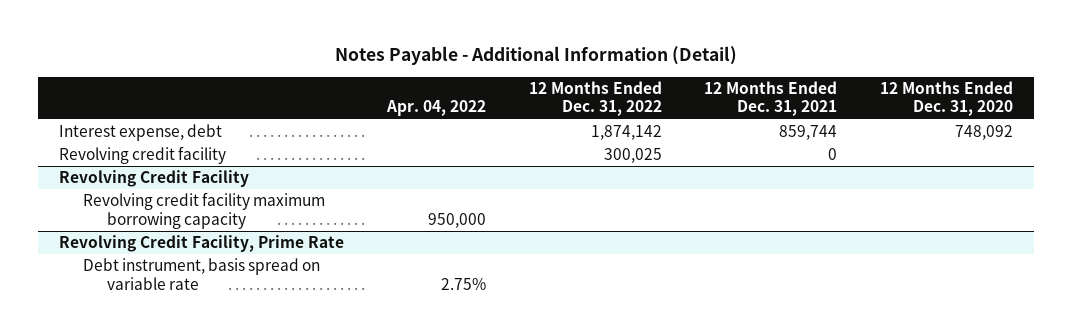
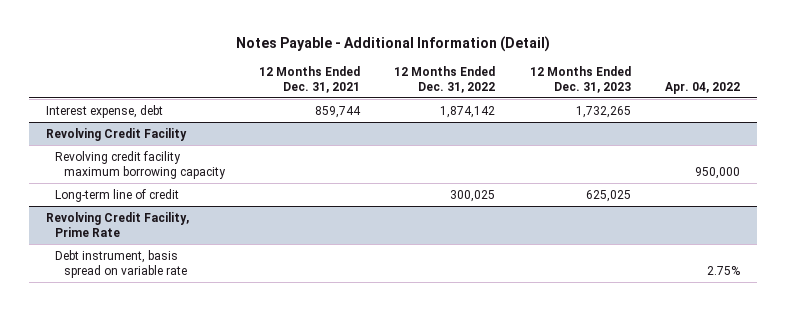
- | Apr. 04, 2022 | 12 Months Ended Dec. 31, 2022 | 12 Months Ended Dec. 31, 2021 | 12 Months Ended Dec. 31, 2020
+ | 12 Months Ended Dec. 31, 2021 | 12 Months Ended Dec. 31, 2022 | 12 Months Ended Dec. 31, 2023 | Apr. 04, 2022
- Revolving credit facility | | 300,025 | 0 |
@ Revolving Credit Facility
+ Long-term line of credit | | 300,025 | 625,025 |

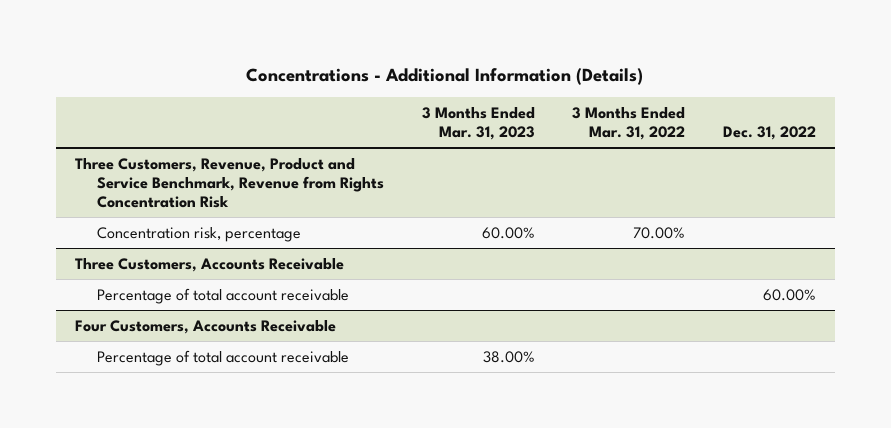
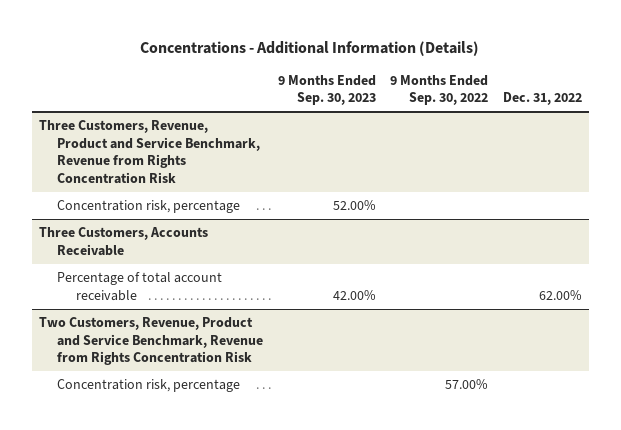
- | 3 Months Ended Mar. 31, 2023 | 3 Months Ended Mar. 31, 2022 | Dec. 31, 2022
+ | 9 Months Ended Sep. 30, 2023 | 9 Months Ended Sep. 30, 2022 | Dec. 31, 2022
@ Three Customers, Accounts Receivable
- Percentage of total account receivable | | | 60.00%
- Four Customers, Accounts Receivable
- Percentage of total account receivable | 38.00% | |
@ Three Customers, Accounts Receivable
+ Percentage of total account receivable | 42.00% | | 62.00%
+ Two Customers, Revenue, Product and Service Benchmark, Revenue from Rights Concentration Risk
+ Concentration risk, percentage | | 57.00% |

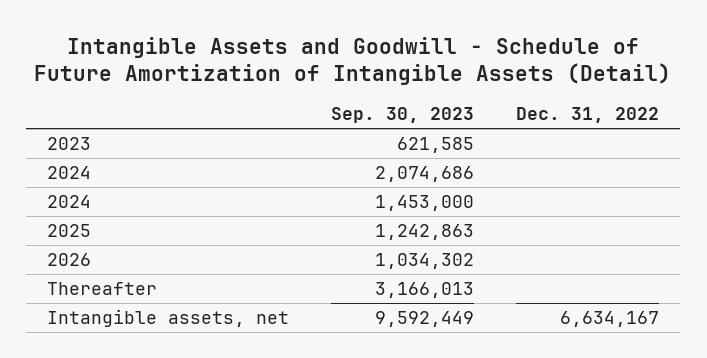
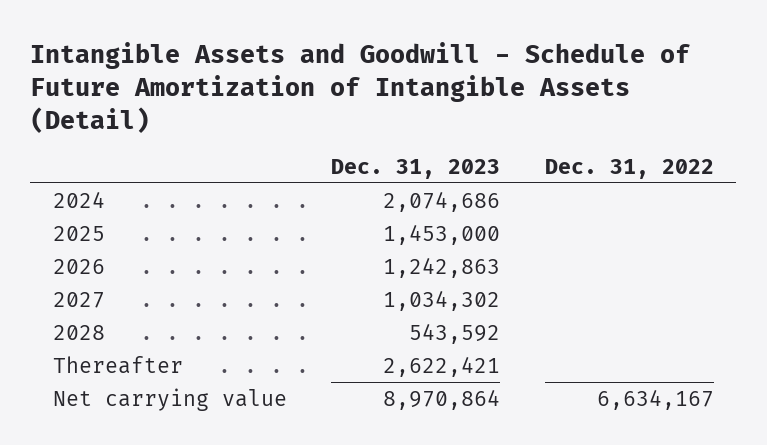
- | Sep. 30, 2023 | Dec. 31, 2022
+ | Dec. 31, 2023 | Dec. 31, 2022
- 2023 | 621,585 |
- 2024 | 1,453,000 |
+ 2027 | 1,034,302 |
+ 2028 | 543,592 |
- Intangible assets, net | 9,592,449 | 6,634,167
+ Net carrying value | 8,970,864 | 6,634,167

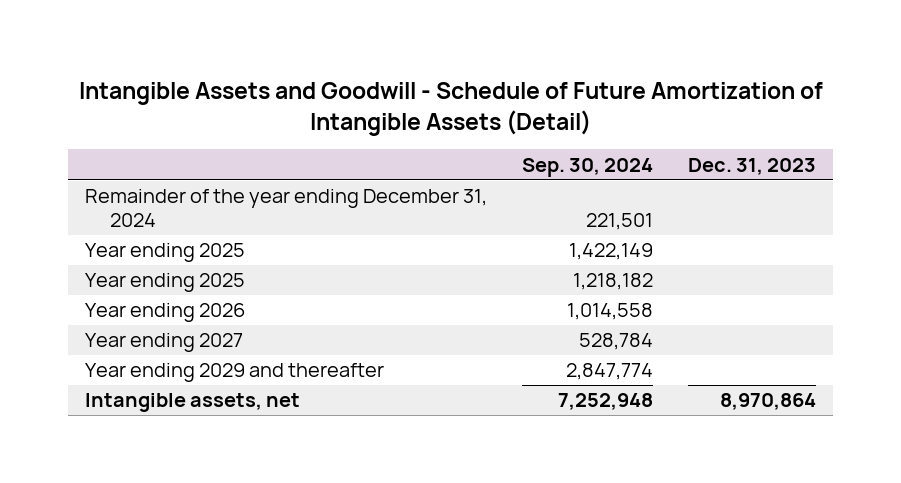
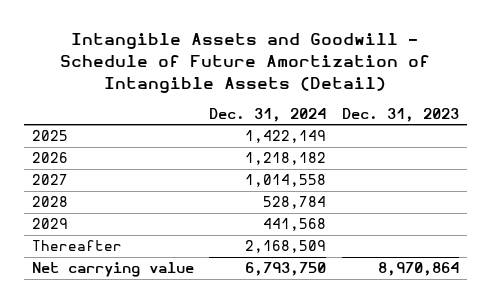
- | Sep. 30, 2024 | Dec. 31, 2023
+ | Dec. 31, 2024 | Dec. 31, 2023
- Remainder of the year ending December 31, 2024 | 221,501 |
- Year ending 2025 | 1,422,149 |
- Year ending 2025 | 1,218,182 |
- Year ending 2026 | 1,014,558 |
- Year ending 2027 | 528,784 |
- Year ending 2029 and thereafter | 2,847,774 |
- Intangible assets, net | 7,252,948 | 8,970,864
+ 2025 | 1,422,149 |
+ 2026 | 1,218,182 |
+ 2027 | 1,014,558 |
+ 2028 | 528,784 |
+ 2029 | 441,568 |
+ Thereafter | 2,168,509 |
+ Net carrying value | 6,793,750 | 8,970,864

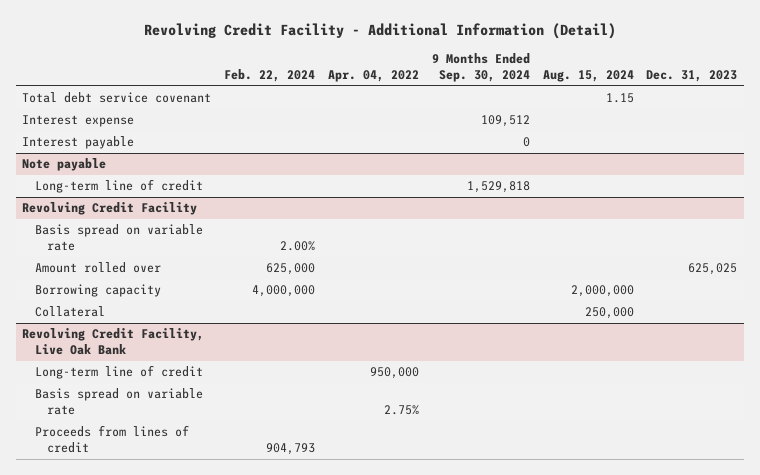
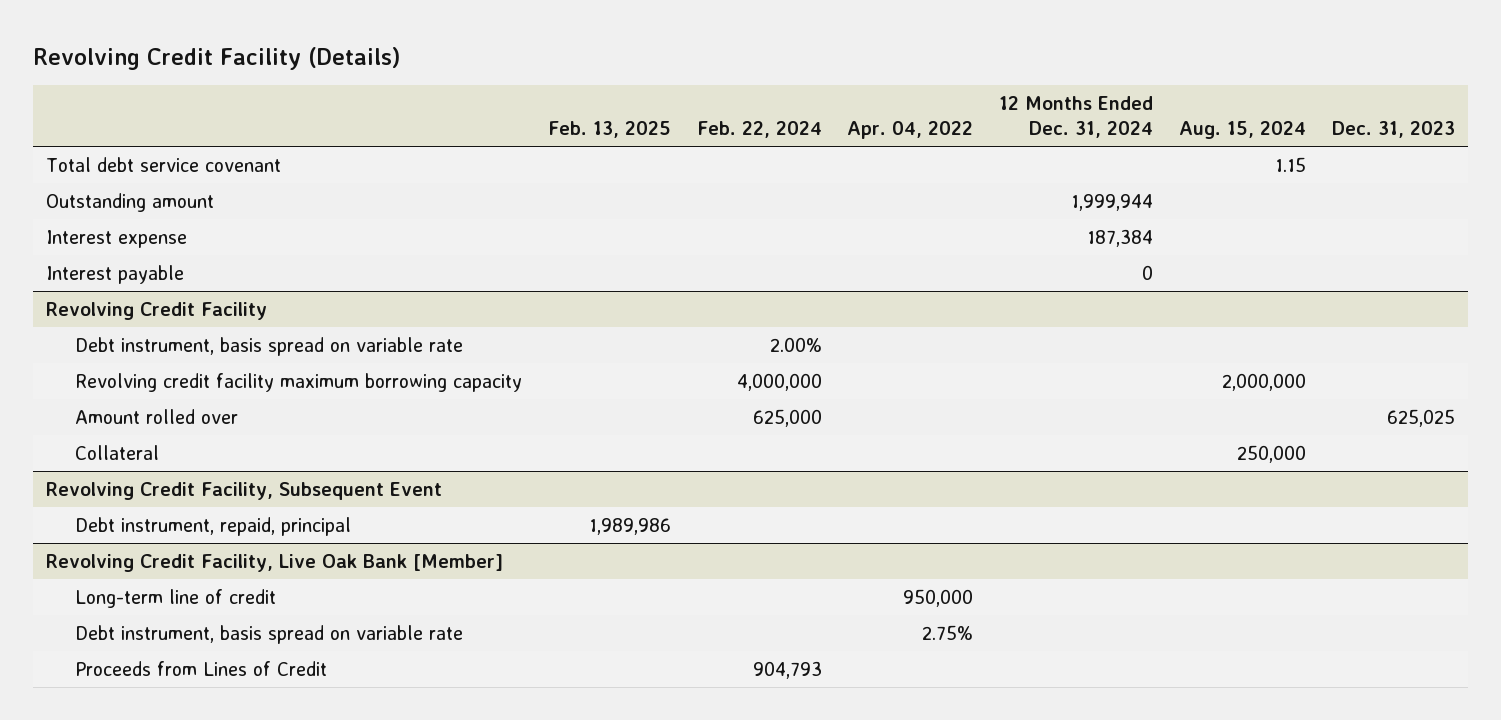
- Revolving Credit Facility - Additional Information (Detail)
+ Revolving Credit Facility (Details)
- | Feb. 22, 2024 | Apr. 04, 2022 | 9 Months Ended Sep. 30, 2024 | Aug. 15, 2024 | Dec. 31, 2023
+ | Feb. 13, 2025 | Feb. 22, 2024 | Apr. 04, 2022 | 12 Months Ended Dec. 31, 2024 | Aug. 15, 2024 | Dec. 31, 2023
+ Outstanding amount | | | | 1,999,944 | |
- Note payable
- Long-term line of credit | | | 1,529,818 | |
@ Revolving Credit Facility
- Basis spread on variable rate | 2.00% | | | |
+ Debt instrument, basis spread on variable rate | | 2.00% | | | |
+ Revolving credit facility maximum borrowing capacity | | 4,000,000 | | | 2,000,000 |
- Borrowing capacity | 4,000,000 | | | 2,000,000 |
- Revolving Credit Facility, Live Oak Bank
+ Revolving Credit Facility, Subsequent Event
+ Debt instrument, repaid, principal | 1,989,986 | | | | |
+ Revolving Credit Facility, Live Oak Bank [Member]
- Basis spread on variable rate | | 2.75% | | |
- Proceeds from lines of credit | 904,793 | | | |
+ Debt instrument, basis spread on variable rate | | | 2.75% | | |
+ Proceeds from Lines of Credit | | 904,793 | | | |

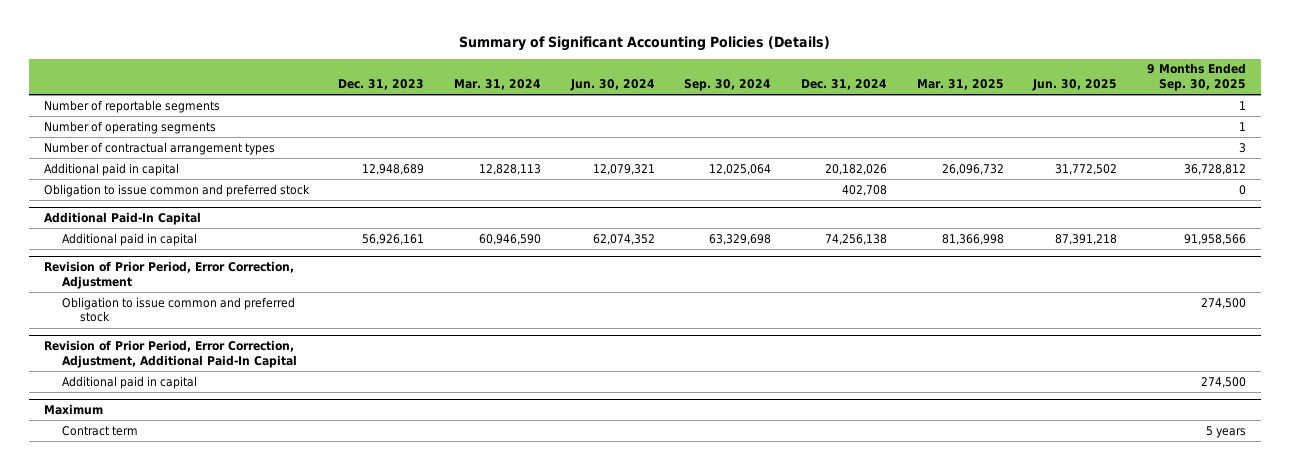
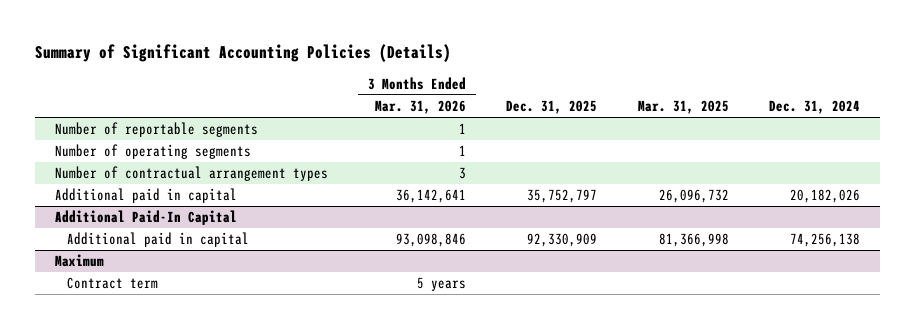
- | Dec. 31, 2023 | Mar. 31, 2024 | Jun. 30, 2024 | Sep. 30, 2024 | Dec. 31, 2024 | Mar. 31, 2025 | Jun. 30, 2025 | 9 Months Ended Sep. 30, 2025
+ | 3 Months Ended Mar. 31, 2026 | Dec. 31, 2025 | Mar. 31, 2025 | Dec. 31, 2024
- Obligation to issue common and preferred stock | | | | | 402,708 | | | 0
- Revision of Prior Period, Error Correction, Adjustment
- Obligation to issue common and preferred stock | | | | | | | | 274,500
- Revision of Prior Period, Error Correction, Adjustment, Additional Paid-In Capital
- Additional paid in capital | | | | | | | | 274,500

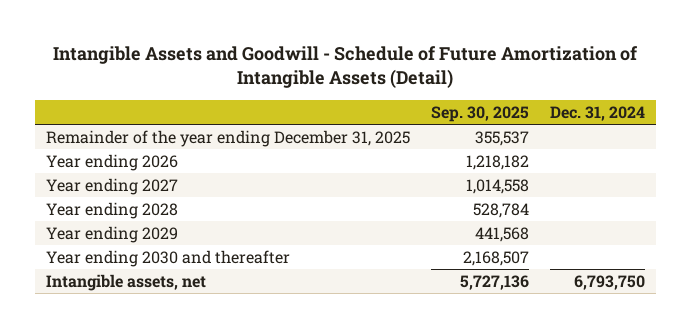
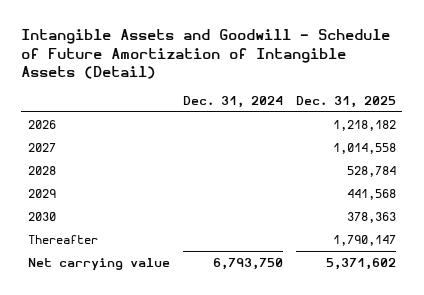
- | Sep. 30, 2025 | Dec. 31, 2024
+ | Dec. 31, 2024 | Dec. 31, 2025
- Remainder of the year ending December 31, 2025 | 355,537 |
- Year ending 2026 | 1,218,182 |
- Year ending 2027 | 1,014,558 |
- Year ending 2028 | 528,784 |
- Year ending 2029 | 441,568 |
- Year ending 2030 and thereafter | 2,168,507 |
- Intangible assets, net | 5,727,136 | 6,793,750
+ 2026 | | 1,218,182
+ 2027 | | 1,014,558
+ 2028 | | 528,784
+ 2029 | | 441,568
+ 2030 | | 378,363
+ Thereafter | | 1,790,147
+ Net carrying value | 6,793,750 | 5,371,602

